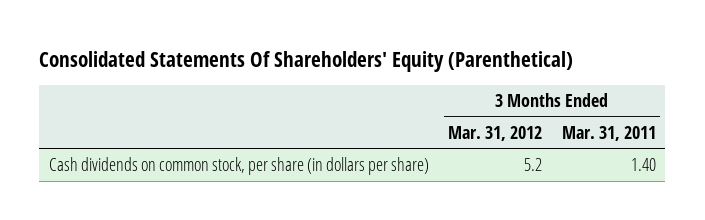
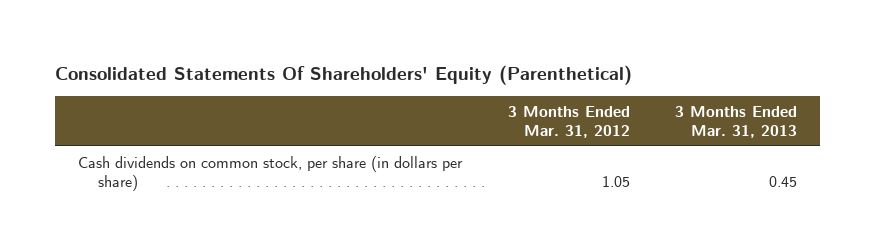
- | 3 Months Ended Mar. 31, 2012 | 3 Months Ended Mar. 31, 2011
+ | 3 Months Ended Mar. 31, 2012 | 3 Months Ended Mar. 31, 2013
- Cash dividends on common stock, per share (in dollars per share) | 5.2 | 1.40
+ Cash dividends on common stock, per share (in dollars per share) | 1.05 | 0.45

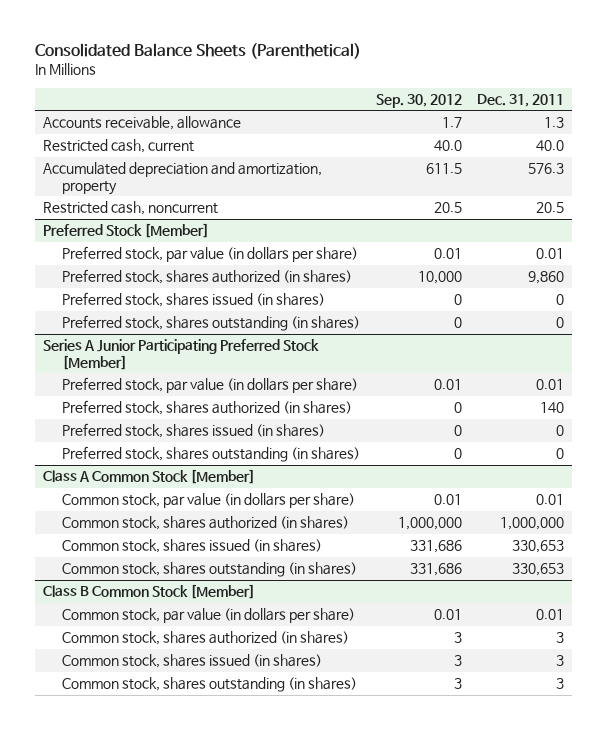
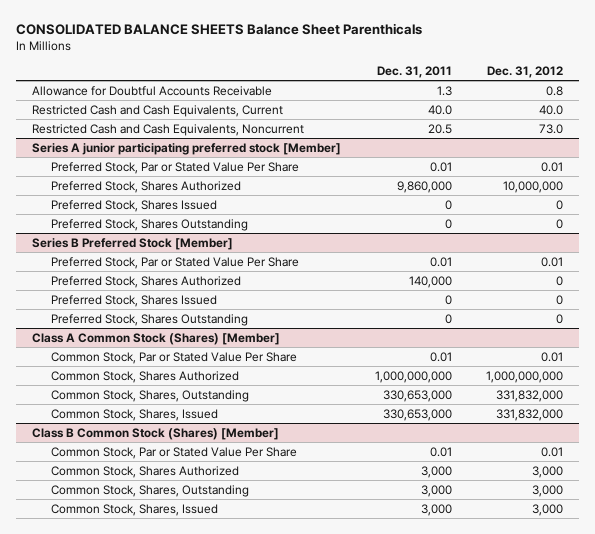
- Consolidated Balance Sheets (Parenthetical)
+ CONSOLIDATED BALANCE SHEETS Balance Sheet Parenthicals
- | Sep. 30, 2012 | Dec. 31, 2011
+ | Dec. 31, 2011 | Dec. 31, 2012
- Accounts receivable, allowance | 1.7 | 1.3
- Restricted cash, current | 40.0 | 40.0
- Accumulated depreciation and amortization, property | 611.5 | 576.3
- Restricted cash, noncurrent | 20.5 | 20.5
- Preferred Stock [Member]
- Preferred stock, par value (in dollars per share) | 0.01 | 0.01
- Preferred stock, shares authorized (in shares) | 10,000 | 9,860
- Preferred stock, shares issued (in shares) | 0 | 0
- Preferred stock, shares outstanding (in shares) | 0 | 0
- Series A Junior Participating Preferred Stock [Member]
- Preferred stock, par value (in dollars per share) | 0.01 | 0.01
- Preferred stock, shares authorized (in shares) | 0 | 140
- Preferred stock, shares issued (in shares) | 0 | 0
- Preferred stock, shares outstanding (in shares) | 0 | 0
- Class A Common Stock [Member]
- Common stock, par value (in dollars per share) | 0.01 | 0.01
- Common stock, shares authorized (in shares) | 1,000,000 | 1,000,000
- Common stock, shares issued (in shares) | 331,686 | 330,653
- Common stock, shares outstanding (in shares) | 331,686 | 330,653
- Class B Common Stock [Member]
- Common stock, par value (in dollars per share) | 0.01 | 0.01
- Common stock, shares authorized (in shares) | 3 | 3
- Common stock, shares issued (in shares) | 3 | 3
- Common stock, shares outstanding (in shares) | 3 | 3
+ Allowance for Doubtful Accounts Receivable | 1.3 | 0.8
+ Restricted Cash and Cash Equivalents, Current | 40.0 | 40.0
+ Restricted Cash and Cash Equivalents, Noncurrent | 20.5 | 73.0
+ Series A junior participating preferred stock [Member]
+ Preferred Stock, Par or Stated Value Per Share | 0.01 | 0.01
+ Preferred Stock, Shares Authorized | 9,860,000 | 10,000,000
+ Preferred Stock, Shares Issued | 0 | 0
+ Preferred Stock, Shares Outstanding | 0 | 0
+ Series B Preferred Stock [Member]
+ Preferred Stock, Par or Stated Value Per Share | 0.01 | 0.01
+ Preferred Stock, Shares Authorized | 140,000 | 0
+ Preferred Stock, Shares Issued | 0 | 0
+ Preferred Stock, Shares Outstanding | 0 | 0
+ Class A Common Stock (Shares) [Member]
+ Common Stock, Par or Stated Value Per Share | 0.01 | 0.01
+ Common Stock, Shares Authorized | 1,000,000,000 | 1,000,000,000
+ Common Stock, Shares, Outstanding | 330,653,000 | 331,832,000
+ Common Stock, Shares, Issued | 330,653,000 | 331,832,000
+ Class B Common Stock (Shares) [Member]
+ Common Stock, Par or Stated Value Per Share | 0.01 | 0.01
+ Common Stock, Shares Authorized | 3,000 | 3,000
+ Common Stock, Shares, Outstanding | 3,000 | 3,000
+ Common Stock, Shares, Issued | 3,000 | 3,000

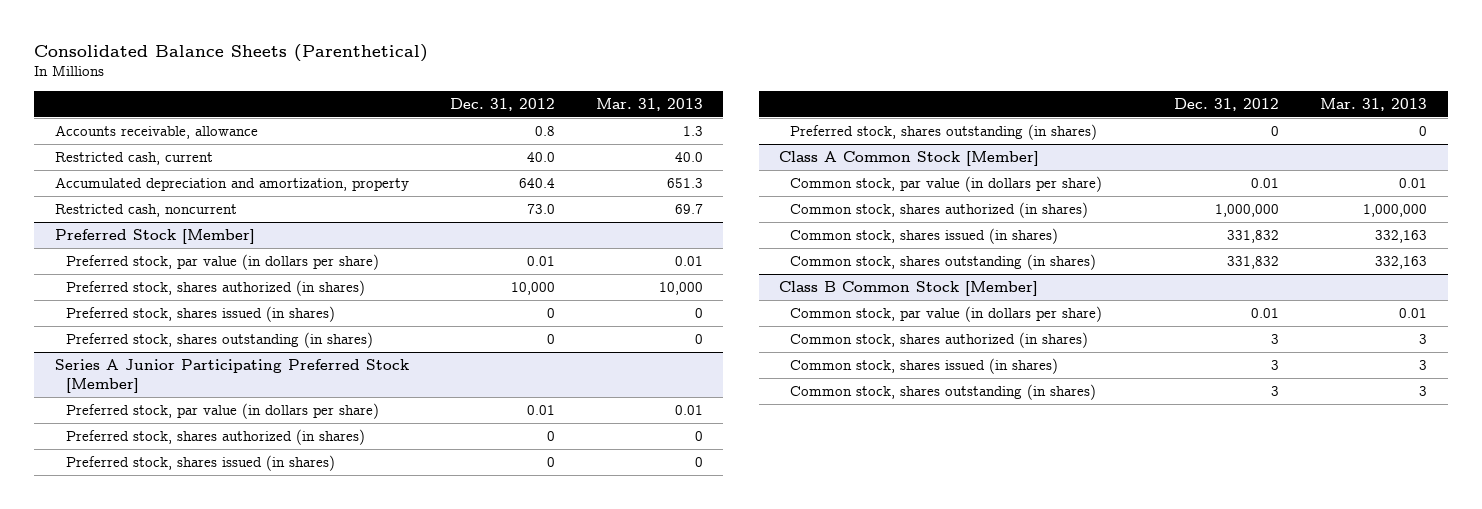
- CONSOLIDATED BALANCE SHEETS Balance Sheet Parenthicals
+ Consolidated Balance Sheets (Parenthetical)
- | Dec. 31, 2011 | Dec. 31, 2012
+ | Dec. 31, 2012 | Mar. 31, 2013
- Allowance for Doubtful Accounts Receivable | 1.3 | 0.8
- Restricted Cash and Cash Equivalents, Current | 40.0 | 40.0
- Restricted Cash and Cash Equivalents, Noncurrent | 20.5 | 73.0
- Series A junior participating preferred stock [Member]
- Preferred Stock, Par or Stated Value Per Share | 0.01 | 0.01
- Preferred Stock, Shares Authorized | 9,860,000 | 10,000,000
- Preferred Stock, Shares Issued | 0 | 0
- Preferred Stock, Shares Outstanding | 0 | 0
- Series B Preferred Stock [Member]
- Preferred Stock, Par or Stated Value Per Share | 0.01 | 0.01
- Preferred Stock, Shares Authorized | 140,000 | 0
- Preferred Stock, Shares Issued | 0 | 0
- Preferred Stock, Shares Outstanding | 0 | 0
- Class A Common Stock (Shares) [Member]
- Common Stock, Par or Stated Value Per Share | 0.01 | 0.01
- Common Stock, Shares Authorized | 1,000,000,000 | 1,000,000,000
- Common Stock, Shares, Outstanding | 330,653,000 | 331,832,000
- Common Stock, Shares, Issued | 330,653,000 | 331,832,000
- Class B Common Stock (Shares) [Member]
- Common Stock, Par or Stated Value Per Share | 0.01 | 0.01
- Common Stock, Shares Authorized | 3,000 | 3,000
- Common Stock, Shares, Outstanding | 3,000 | 3,000
- Common Stock, Shares, Issued | 3,000 | 3,000
+ Accounts receivable, allowance | 0.8 | 1.3
+ Restricted cash, current | 40.0 | 40.0
+ Accumulated depreciation and amortization, property | 640.4 | 651.3
+ Restricted cash, noncurrent | 73.0 | 69.7
+ Preferred Stock [Member]
+ Preferred stock, par value (in dollars per share) | 0.01 | 0.01
+ Preferred stock, shares authorized (in shares) | 10,000 | 10,000
+ Preferred stock, shares issued (in shares) | 0 | 0
+ Preferred stock, shares outstanding (in shares) | 0 | 0
+ Series A Junior Participating Preferred Stock [Member]
+ Preferred stock, par value (in dollars per share) | 0.01 | 0.01
+ Preferred stock, shares authorized (in shares) | 0 | 0
+ Preferred stock, shares issued (in shares) | 0 | 0
+ Preferred stock, shares outstanding (in shares) | 0 | 0
+ Class A Common Stock [Member]
+ Common stock, par value (in dollars per share) | 0.01 | 0.01
+ Common stock, shares authorized (in shares) | 1,000,000 | 1,000,000
+ Common stock, shares issued (in shares) | 331,832 | 332,163
+ Common stock, shares outstanding (in shares) | 331,832 | 332,163
+ Class B Common Stock [Member]
+ Common stock, par value (in dollars per share) | 0.01 | 0.01
+ Common stock, shares authorized (in shares) | 3 | 3
+ Common stock, shares issued (in shares) | 3 | 3
+ Common stock, shares outstanding (in shares) | 3 | 3

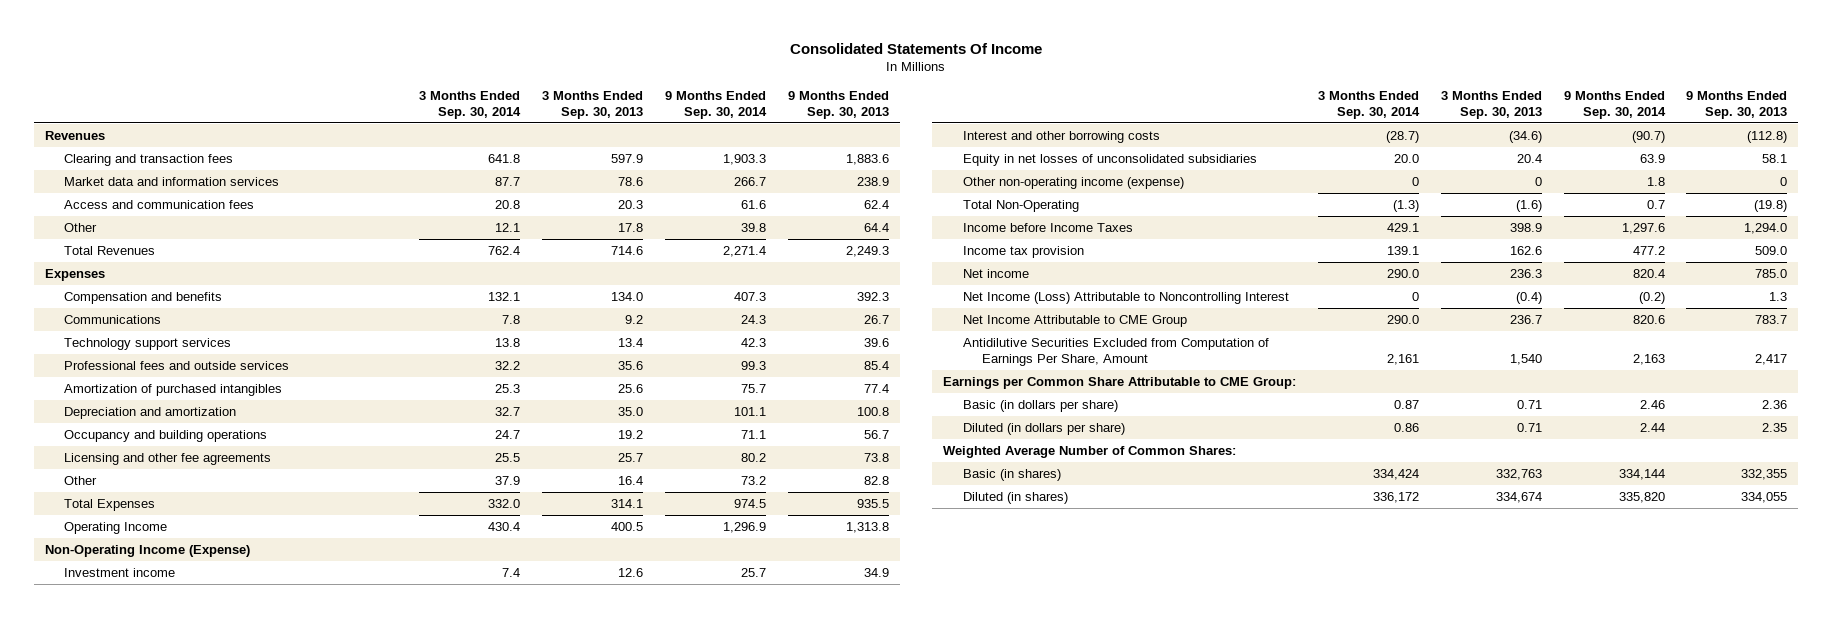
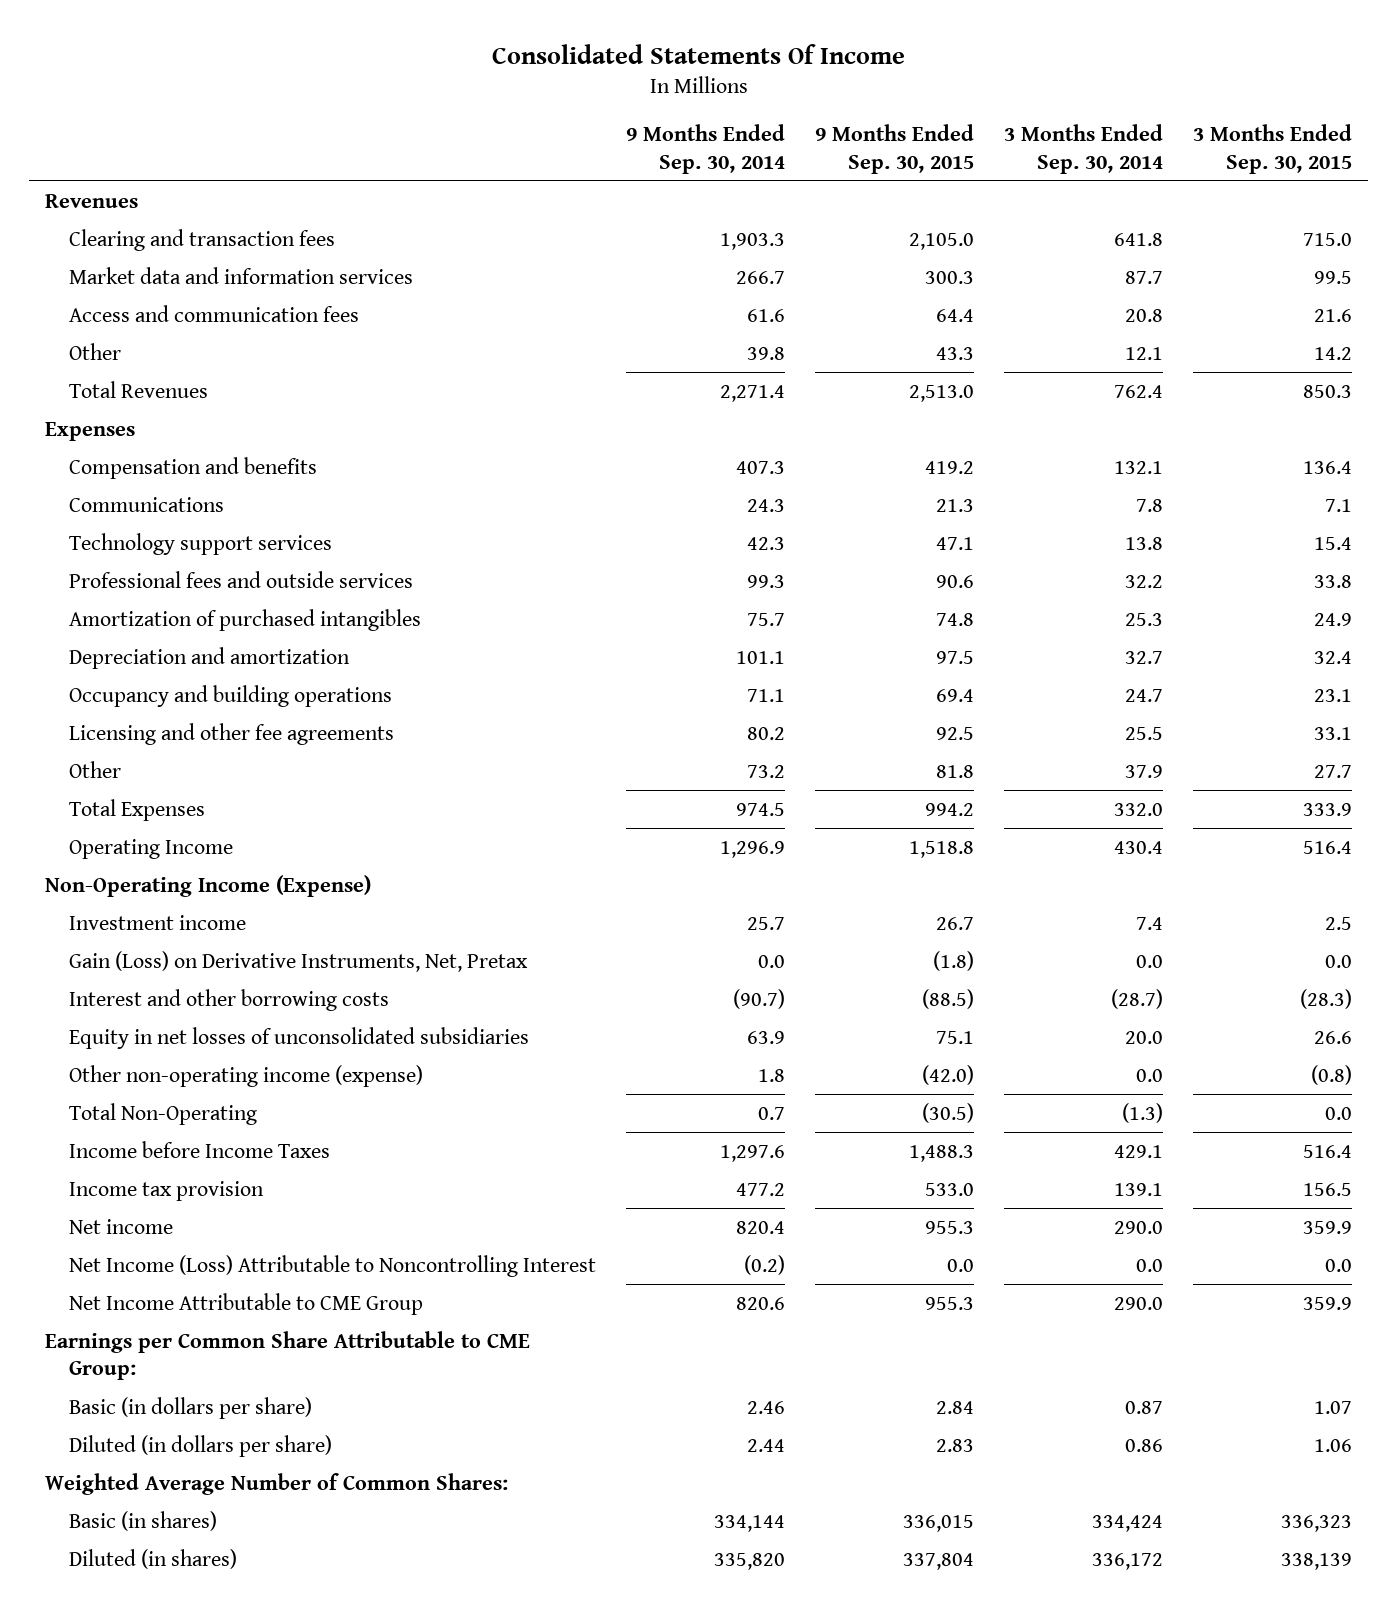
- | 3 Months Ended Sep. 30, 2014 | 3 Months Ended Sep. 30, 2013 | 9 Months Ended Sep. 30, 2014 | 9 Months Ended Sep. 30, 2013
+ | 9 Months Ended Sep. 30, 2014 | 9 Months Ended Sep. 30, 2015 | 3 Months Ended Sep. 30, 2014 | 3 Months Ended Sep. 30, 2015
+ Gain (Loss) on Derivative Instruments, Net, Pretax | 0.0 | (1.8) | 0.0 | 0.0
- Other non-operating income (expense) | 0 | 0 | 1.8 | 0
+ Other non-operating income (expense) | 1.8 | (42.0) | 0.0 | (0.8)
- Net Income (Loss) Attributable to Noncontrolling Interest | 0 | (0.4) | (0.2) | 1.3
+ Net Income (Loss) Attributable to Noncontrolling Interest | (0.2) | 0.0 | 0.0 | 0.0
- Antidilutive Securities Excluded from Computation of Earnings Per Share, Amount | 2,161 | 1,540 | 2,163 | 2,417

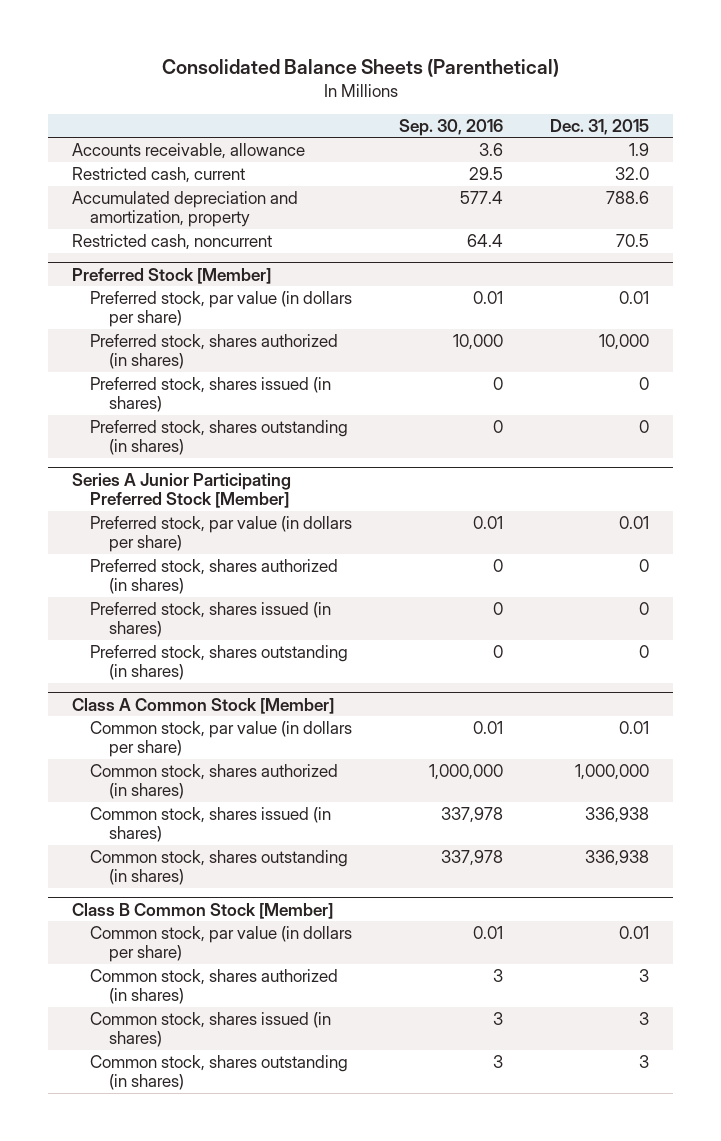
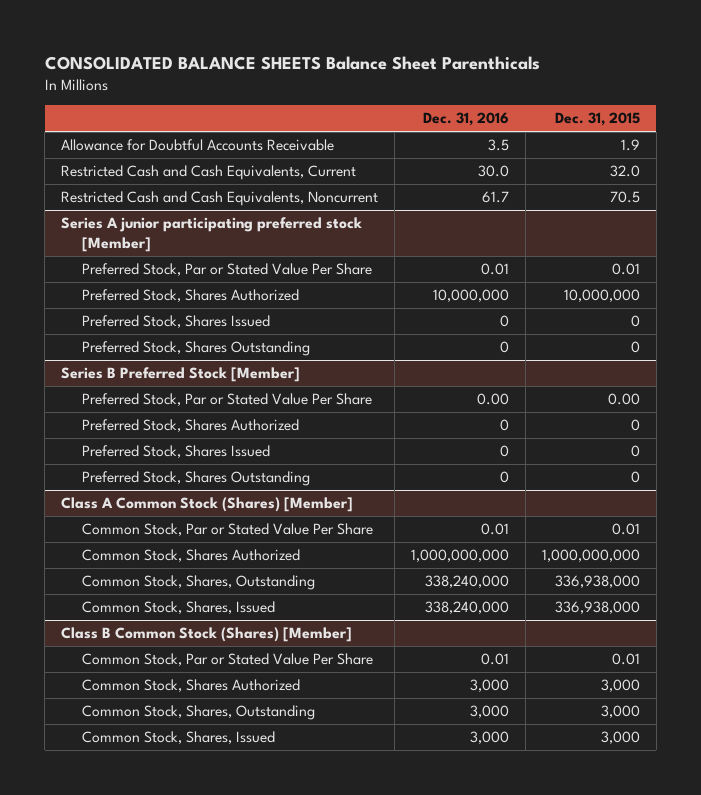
- Consolidated Balance Sheets (Parenthetical)
+ CONSOLIDATED BALANCE SHEETS Balance Sheet Parenthicals
- | Sep. 30, 2016 | Dec. 31, 2015
+ | Dec. 31, 2016 | Dec. 31, 2015
- Accounts receivable, allowance | 3.6 | 1.9
- Restricted cash, current | 29.5 | 32.0
- Accumulated depreciation and amortization, property | 577.4 | 788.6
- Restricted cash, noncurrent | 64.4 | 70.5
- Preferred Stock [Member]
- Preferred stock, par value (in dollars per share) | 0.01 | 0.01
- Preferred stock, shares authorized (in shares) | 10,000 | 10,000
- Preferred stock, shares issued (in shares) | 0 | 0
- Preferred stock, shares outstanding (in shares) | 0 | 0
- Series A Junior Participating Preferred Stock [Member]
- Preferred stock, par value (in dollars per share) | 0.01 | 0.01
- Preferred stock, shares authorized (in shares) | 0 | 0
- Preferred stock, shares issued (in shares) | 0 | 0
- Preferred stock, shares outstanding (in shares) | 0 | 0
- Class A Common Stock [Member]
- Common stock, par value (in dollars per share) | 0.01 | 0.01
- Common stock, shares authorized (in shares) | 1,000,000 | 1,000,000
- Common stock, shares issued (in shares) | 337,978 | 336,938
- Common stock, shares outstanding (in shares) | 337,978 | 336,938
- Class B Common Stock [Member]
- Common stock, par value (in dollars per share) | 0.01 | 0.01
- Common stock, shares authorized (in shares) | 3 | 3
- Common stock, shares issued (in shares) | 3 | 3
- Common stock, shares outstanding (in shares) | 3 | 3
+ Allowance for Doubtful Accounts Receivable | 3.5 | 1.9
+ Restricted Cash and Cash Equivalents, Current | 30.0 | 32.0
+ Restricted Cash and Cash Equivalents, Noncurrent | 61.7 | 70.5
+ Series A junior participating preferred stock [Member]
+ Preferred Stock, Par or Stated Value Per Share | 0.01 | 0.01
+ Preferred Stock, Shares Authorized | 10,000,000 | 10,000,000
+ Preferred Stock, Shares Issued | 0 | 0
+ Preferred Stock, Shares Outstanding | 0 | 0
+ Series B Preferred Stock [Member]
+ Preferred Stock, Par or Stated Value Per Share | 0.00 | 0.00
+ Preferred Stock, Shares Authorized | 0 | 0
+ Preferred Stock, Shares Issued | 0 | 0
+ Preferred Stock, Shares Outstanding | 0 | 0
+ Class A Common Stock (Shares) [Member]
+ Common Stock, Par or Stated Value Per Share | 0.01 | 0.01
+ Common Stock, Shares Authorized | 1,000,000,000 | 1,000,000,000
+ Common Stock, Shares, Outstanding | 338,240,000 | 336,938,000
+ Common Stock, Shares, Issued | 338,240,000 | 336,938,000
+ Class B Common Stock (Shares) [Member]
+ Common Stock, Par or Stated Value Per Share | 0.01 | 0.01
+ Common Stock, Shares Authorized | 3,000 | 3,000
+ Common Stock, Shares, Outstanding | 3,000 | 3,000
+ Common Stock, Shares, Issued | 3,000 | 3,000

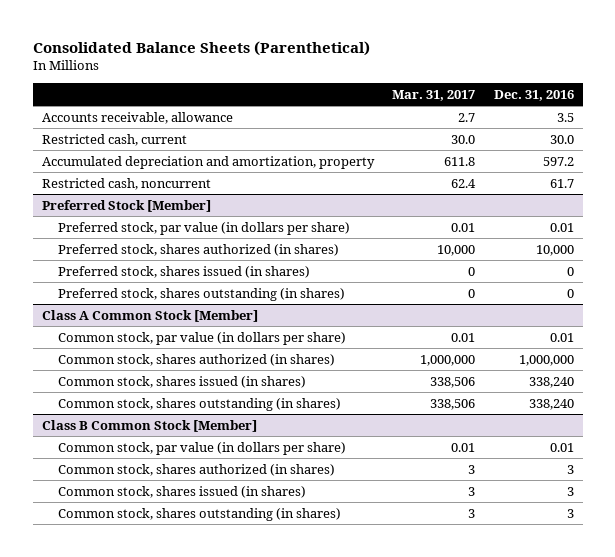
- CONSOLIDATED BALANCE SHEETS Balance Sheet Parenthicals
+ Consolidated Balance Sheets (Parenthetical)
- | Dec. 31, 2016 | Dec. 31, 2015
+ | Mar. 31, 2017 | Dec. 31, 2016
- Allowance for Doubtful Accounts Receivable | 3.5 | 1.9
- Restricted Cash and Cash Equivalents, Current | 30.0 | 32.0
- Restricted Cash and Cash Equivalents, Noncurrent | 61.7 | 70.5
- Series A junior participating preferred stock [Member]
- Preferred Stock, Par or Stated Value Per Share | 0.01 | 0.01
- Preferred Stock, Shares Authorized | 10,000,000 | 10,000,000
- Preferred Stock, Shares Issued | 0 | 0
- Preferred Stock, Shares Outstanding | 0 | 0
- Series B Preferred Stock [Member]
- Preferred Stock, Par or Stated Value Per Share | 0.00 | 0.00
- Preferred Stock, Shares Authorized | 0 | 0
- Preferred Stock, Shares Issued | 0 | 0
- Preferred Stock, Shares Outstanding | 0 | 0
- Class A Common Stock (Shares) [Member]
- Common Stock, Par or Stated Value Per Share | 0.01 | 0.01
- Common Stock, Shares Authorized | 1,000,000,000 | 1,000,000,000
- Common Stock, Shares, Outstanding | 338,240,000 | 336,938,000
- Common Stock, Shares, Issued | 338,240,000 | 336,938,000
- Class B Common Stock (Shares) [Member]
- Common Stock, Par or Stated Value Per Share | 0.01 | 0.01
- Common Stock, Shares Authorized | 3,000 | 3,000
- Common Stock, Shares, Outstanding | 3,000 | 3,000
- Common Stock, Shares, Issued | 3,000 | 3,000
+ Accounts receivable, allowance | 2.7 | 3.5
+ Restricted cash, current | 30.0 | 30.0
+ Accumulated depreciation and amortization, property | 611.8 | 597.2
+ Restricted cash, noncurrent | 62.4 | 61.7
+ Preferred Stock [Member]
+ Preferred stock, par value (in dollars per share) | 0.01 | 0.01
+ Preferred stock, shares authorized (in shares) | 10,000 | 10,000
+ Preferred stock, shares issued (in shares) | 0 | 0
+ Preferred stock, shares outstanding (in shares) | 0 | 0
+ Class A Common Stock [Member]
+ Common stock, par value (in dollars per share) | 0.01 | 0.01
+ Common stock, shares authorized (in shares) | 1,000,000 | 1,000,000
+ Common stock, shares issued (in shares) | 338,506 | 338,240
+ Common stock, shares outstanding (in shares) | 338,506 | 338,240
+ Class B Common Stock [Member]
+ Common stock, par value (in dollars per share) | 0.01 | 0.01
+ Common stock, shares authorized (in shares) | 3 | 3
+ Common stock, shares issued (in shares) | 3 | 3
+ Common stock, shares outstanding (in shares) | 3 | 3

